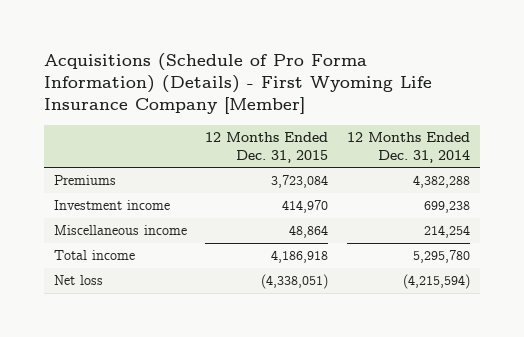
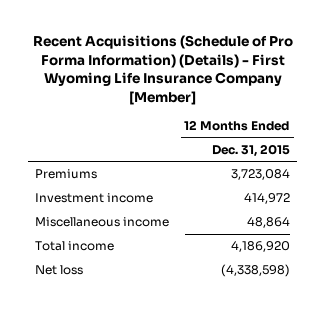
- Acquisitions (Schedule of Pro Forma Information) (Details) - First Wyoming Life Insurance Company [Member]
+ Recent Acquisitions (Schedule of Pro Forma Information) (Details) - First Wyoming Life Insurance Company [Member]
- | 12 Months Ended Dec. 31, 2015 | 12 Months Ended Dec. 31, 2014
+ | 12 Months Ended Dec. 31, 2015
- Investment income | 414,970 | 699,238
+ Investment income | 414,972
- Total income | 4,186,918 | 5,295,780
- Net loss | (4,338,051) | (4,215,594)
+ Total income | 4,186,920
+ Net loss | (4,338,598)

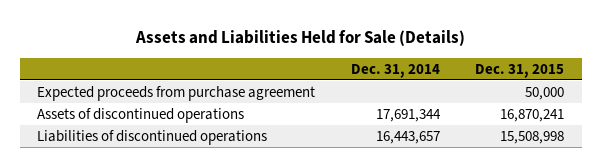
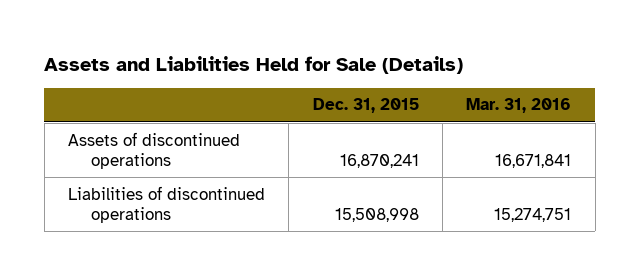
- | Dec. 31, 2014 | Dec. 31, 2015
+ | Dec. 31, 2015 | Mar. 31, 2016
- Expected proceeds from purchase agreement | | 50,000

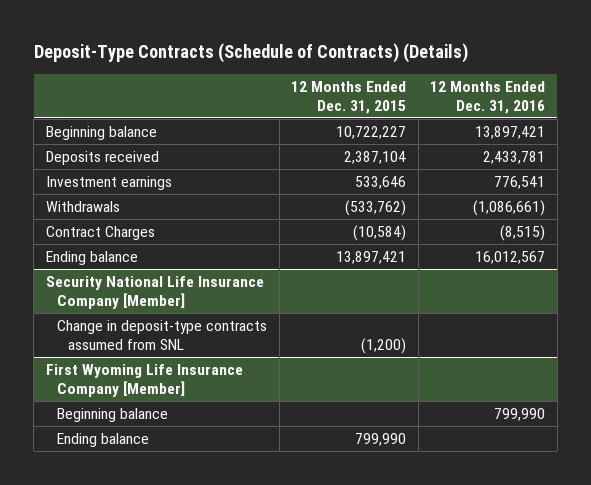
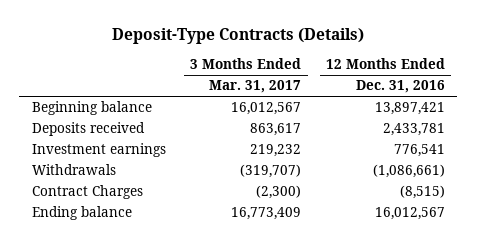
- Deposit-Type Contracts (Schedule of Contracts) (Details)
+ Deposit-Type Contracts (Details)
- | 12 Months Ended Dec. 31, 2015 | 12 Months Ended Dec. 31, 2016
+ | 3 Months Ended Mar. 31, 2017 | 12 Months Ended Dec. 31, 2016
- Security National Life Insurance Company [Member]
- Change in deposit-type contracts assumed from SNL | (1,200) |
- First Wyoming Life Insurance Company [Member]
- Beginning balance | | 799,990
- Ending balance | 799,990 |

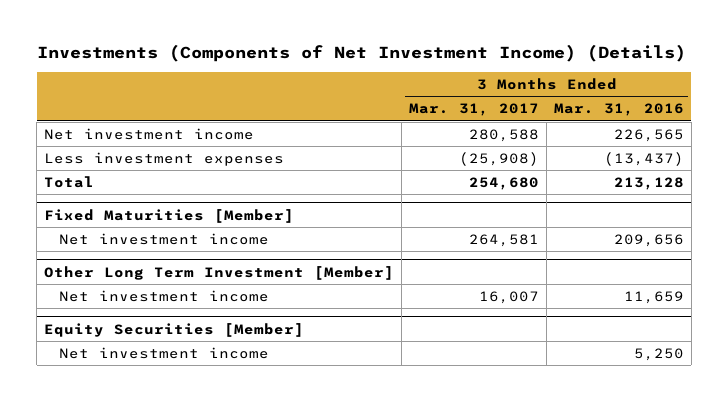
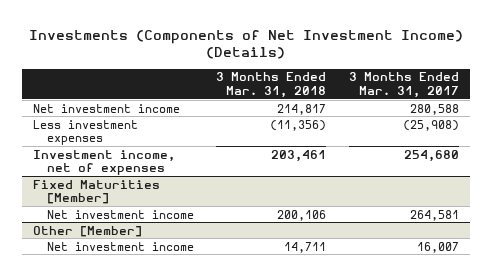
- | 3 Months Ended Mar. 31, 2017 | 3 Months Ended Mar. 31, 2016
+ | 3 Months Ended Mar. 31, 2018 | 3 Months Ended Mar. 31, 2017
- Total | 254,680 | 213,128
+ Investment income, net of expenses | 203,461 | 254,680
- Other Long Term Investment [Member]
+ Other [Member]
- Equity Securities [Member]
- Net investment income | | 5,250

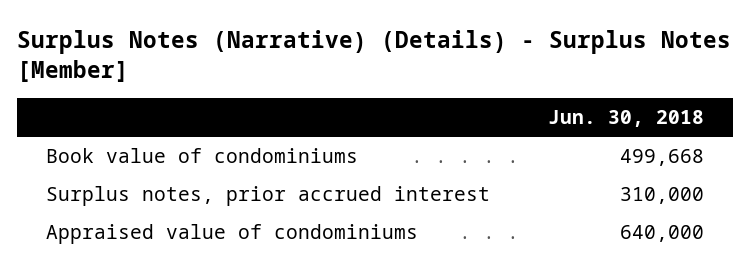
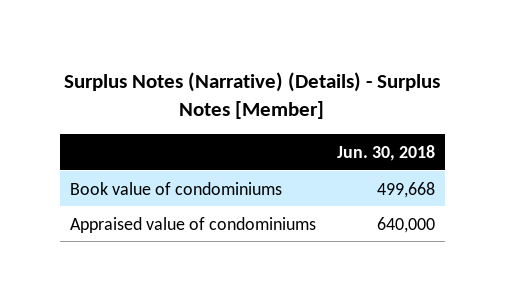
- Surplus notes, prior accrued interest | 310,000

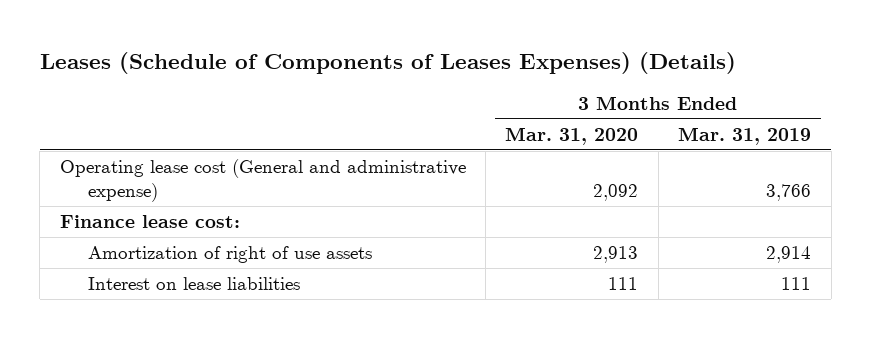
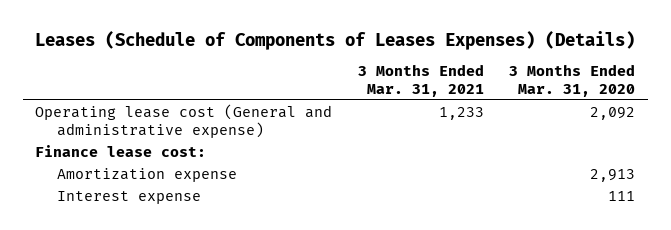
- | 3 Months Ended Mar. 31, 2020 | 3 Months Ended Mar. 31, 2019
+ | 3 Months Ended Mar. 31, 2021 | 3 Months Ended Mar. 31, 2020
- Amortization of right of use assets | 2,913 | 2,914
- Interest on lease liabilities | 111 | 111
+ Amortization expense | | 2,913
+ Interest expense | | 111

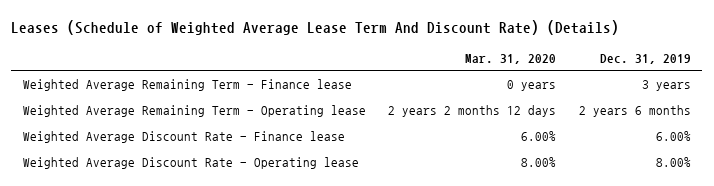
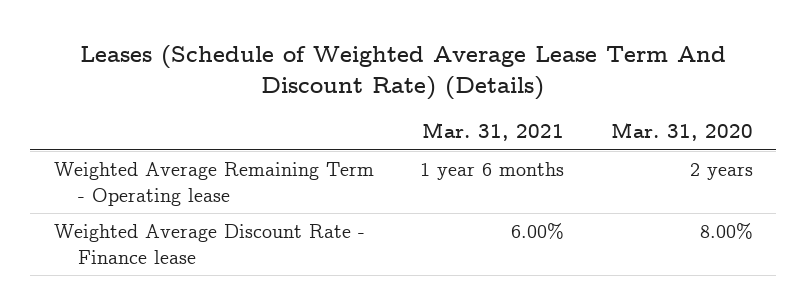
- | Mar. 31, 2020 | Dec. 31, 2019
+ | Mar. 31, 2021 | Mar. 31, 2020
- Weighted Average Remaining Term - Finance lease | 0 years | 3 years
- Weighted Average Remaining Term - Operating lease | 2 years 2 months 12 days | 2 years 6 months
- Weighted Average Discount Rate - Finance lease | 6.00% | 6.00%
- Weighted Average Discount Rate - Operating lease | 8.00% | 8.00%
+ Weighted Average Remaining Term - Operating lease | 1 year 6 months | 2 years
+ Weighted Average Discount Rate - Finance lease | 6.00% | 8.00%

